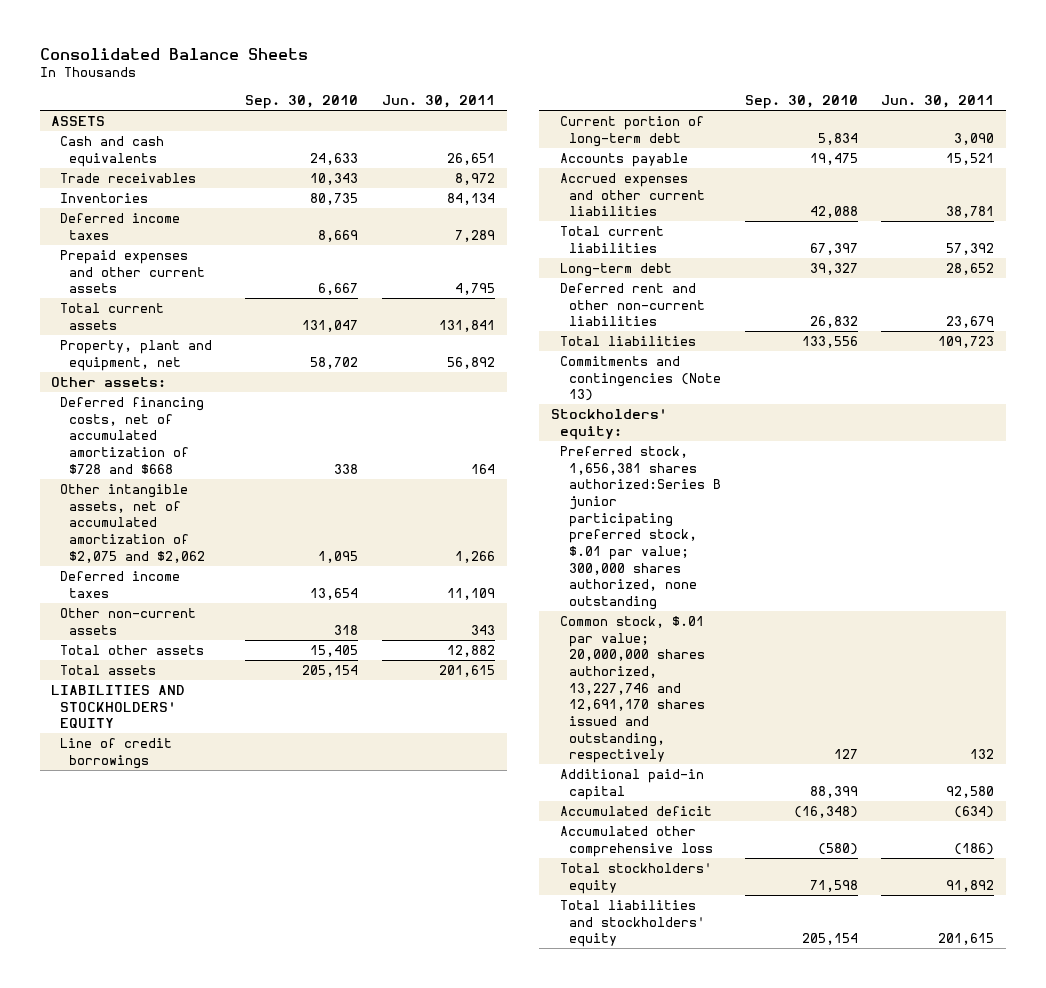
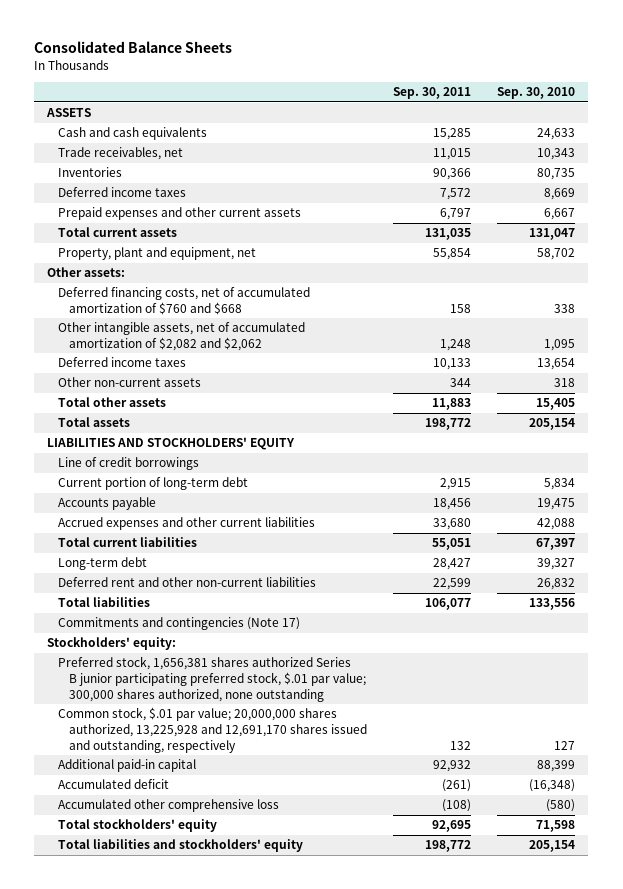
- | Sep. 30, 2010 | Jun. 30, 2011
+ | Sep. 30, 2011 | Sep. 30, 2010
- Trade receivables | 10,343 | 8,972
+ Trade receivables, net | 11,015 | 10,343
- Deferred financing costs, net of accumulated amortization of $728 and $668 | 338 | 164
- Other intangible assets, net of accumulated amortization of $2,075 and $2,062 | 1,095 | 1,266
+ Deferred financing costs, net of accumulated amortization of $760 and $668 | 158 | 338
+ Other intangible assets, net of accumulated amortization of $2,082 and $2,062 | 1,248 | 1,095
- Commitments and contingencies (Note 13)
+ Commitments and contingencies (Note 17)
- Preferred stock, 1,656,381 shares authorized:Series B junior participating preferred stock, $.01 par value; 300,000 shares authorized, none outstanding
- Common stock, $.01 par value; 20,000,000 shares authorized, 13,227,746 and 12,691,170 shares issued and outstanding, respectively | 127 | 132
+ Preferred stock, 1,656,381 shares authorized Series B junior participating preferred stock, $.01 par value; 300,000 shares authorized, none outstanding
+ Common stock, $.01 par value; 20,000,000 shares authorized, 13,225,928 and 12,691,170 shares issued and outstanding, respectively | 132 | 127

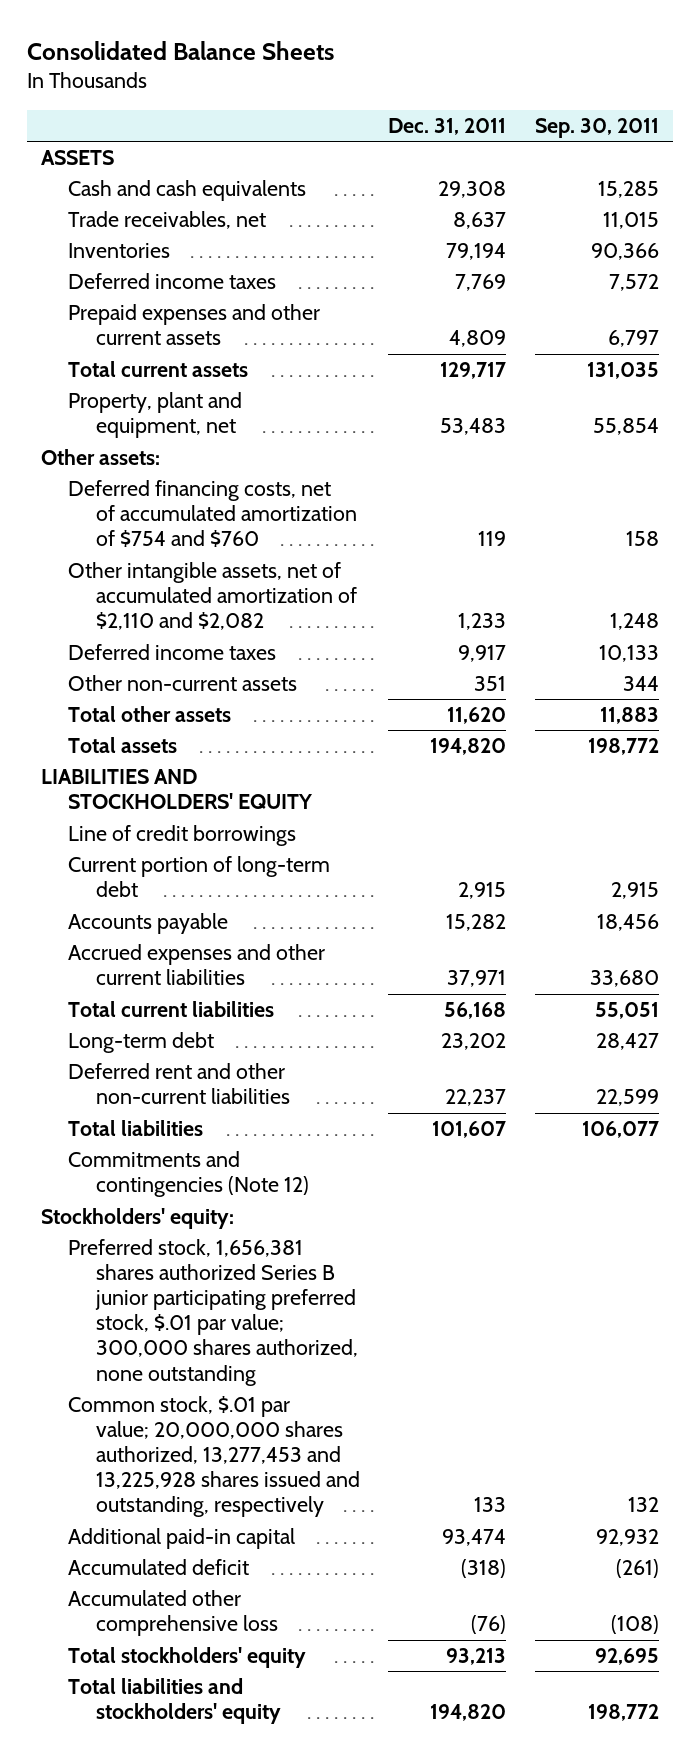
- | Sep. 30, 2011 | Sep. 30, 2010
+ | Dec. 31, 2011 | Sep. 30, 2011
- Deferred financing costs, net of accumulated amortization of $760 and $668 | 158 | 338
- Other intangible assets, net of accumulated amortization of $2,082 and $2,062 | 1,248 | 1,095
+ Deferred financing costs, net of accumulated amortization of $754 and $760 | 119 | 158
+ Other intangible assets, net of accumulated amortization of $2,110 and $2,082 | 1,233 | 1,248
- Commitments and contingencies (Note 17)
+ Commitments and contingencies (Note 12)
- Common stock, $.01 par value; 20,000,000 shares authorized, 13,225,928 and 12,691,170 shares issued and outstanding, respectively | 132 | 127
+ Common stock, $.01 par value; 20,000,000 shares authorized, 13,277,453 and 13,225,928 shares issued and outstanding, respectively | 133 | 132

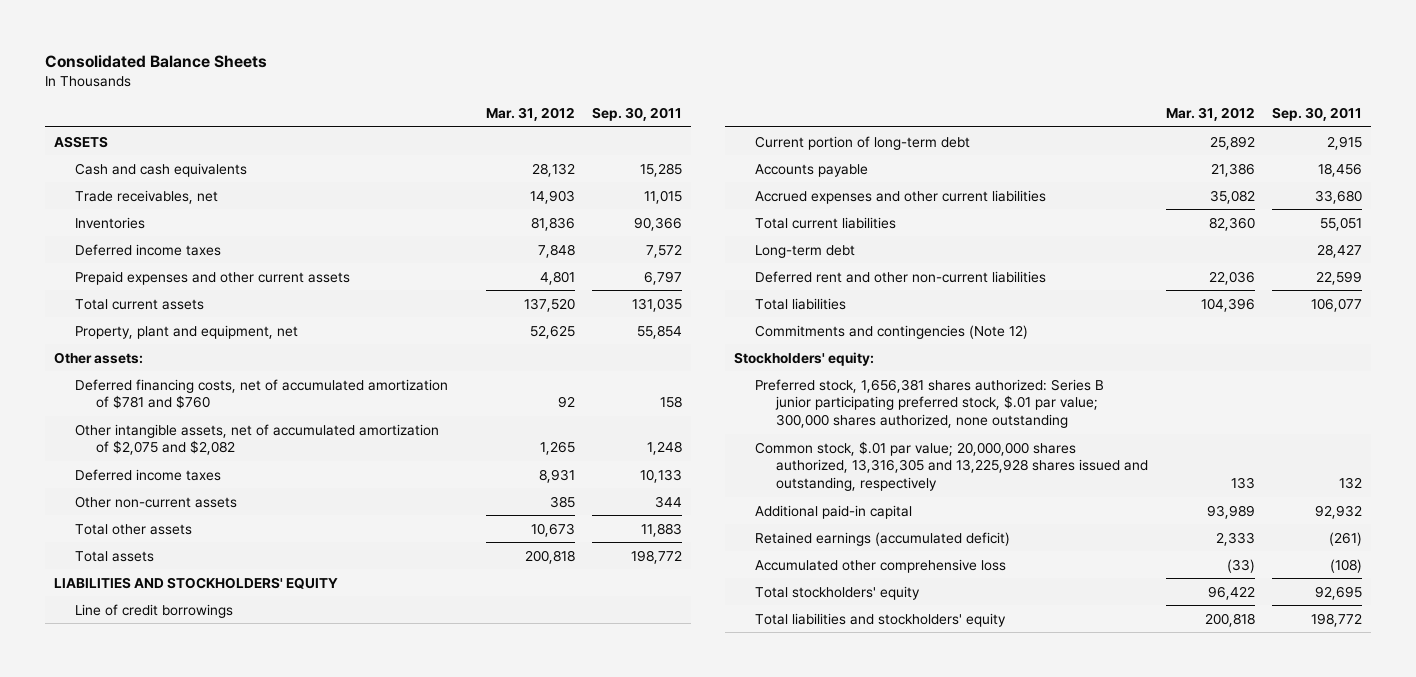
- | Dec. 31, 2011 | Sep. 30, 2011
+ | Mar. 31, 2012 | Sep. 30, 2011
- Deferred financing costs, net of accumulated amortization of $754 and $760 | 119 | 158
- Other intangible assets, net of accumulated amortization of $2,110 and $2,082 | 1,233 | 1,248
+ Deferred financing costs, net of accumulated amortization of $781 and $760 | 92 | 158
+ Other intangible assets, net of accumulated amortization of $2,075 and $2,082 | 1,265 | 1,248
- Preferred stock, 1,656,381 shares authorized Series B junior participating preferred stock, $.01 par value; 300,000 shares authorized, none outstanding
- Common stock, $.01 par value; 20,000,000 shares authorized, 13,277,453 and 13,225,928 shares issued and outstanding, respectively | 133 | 132
+ Preferred stock, 1,656,381 shares authorized: Series B junior participating preferred stock, $.01 par value; 300,000 shares authorized, none outstanding
+ Common stock, $.01 par value; 20,000,000 shares authorized, 13,316,305 and 13,225,928 shares issued and outstanding, respectively | 133 | 132
- Accumulated deficit | (318) | (261)
+ Retained earnings (accumulated deficit) | 2,333 | (261)

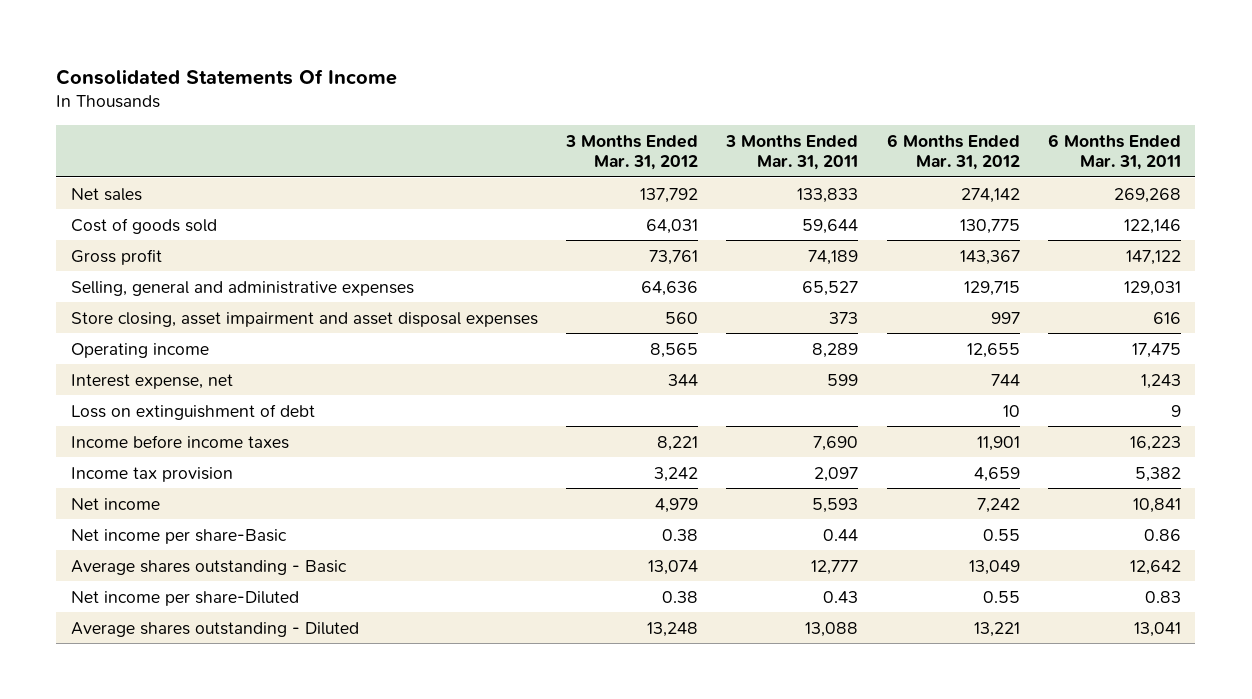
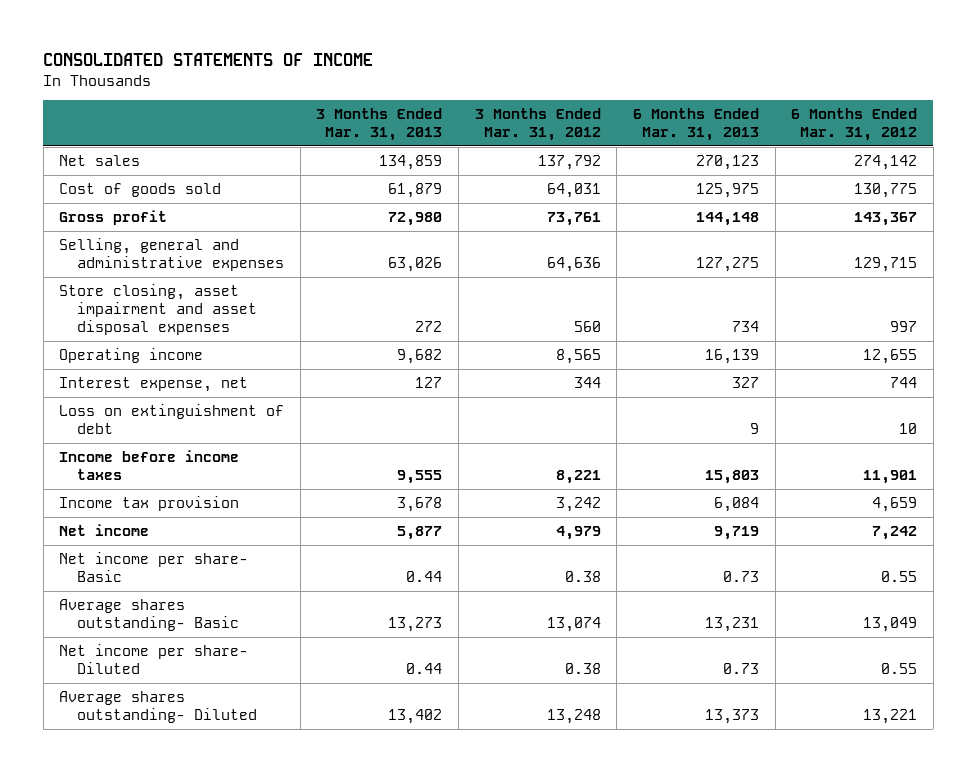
- Consolidated Statements Of Income
+ CONSOLIDATED STATEMENTS OF INCOME
- | 3 Months Ended Mar. 31, 2012 | 3 Months Ended Mar. 31, 2011 | 6 Months Ended Mar. 31, 2012 | 6 Months Ended Mar. 31, 2011
+ | 3 Months Ended Mar. 31, 2013 | 3 Months Ended Mar. 31, 2012 | 6 Months Ended Mar. 31, 2013 | 6 Months Ended Mar. 31, 2012
- Net income per share-Basic | 0.38 | 0.44 | 0.55 | 0.86
- Average shares outstanding - Basic | 13,074 | 12,777 | 13,049 | 12,642
- Net income per share-Diluted | 0.38 | 0.43 | 0.55 | 0.83
- Average shares outstanding - Diluted | 13,248 | 13,088 | 13,221 | 13,041
+ Net income per share- Basic | 0.44 | 0.38 | 0.73 | 0.55
+ Average shares outstanding- Basic | 13,273 | 13,074 | 13,231 | 13,049
+ Net income per share- Diluted | 0.44 | 0.38 | 0.73 | 0.55
+ Average shares outstanding- Diluted | 13,402 | 13,248 | 13,373 | 13,221

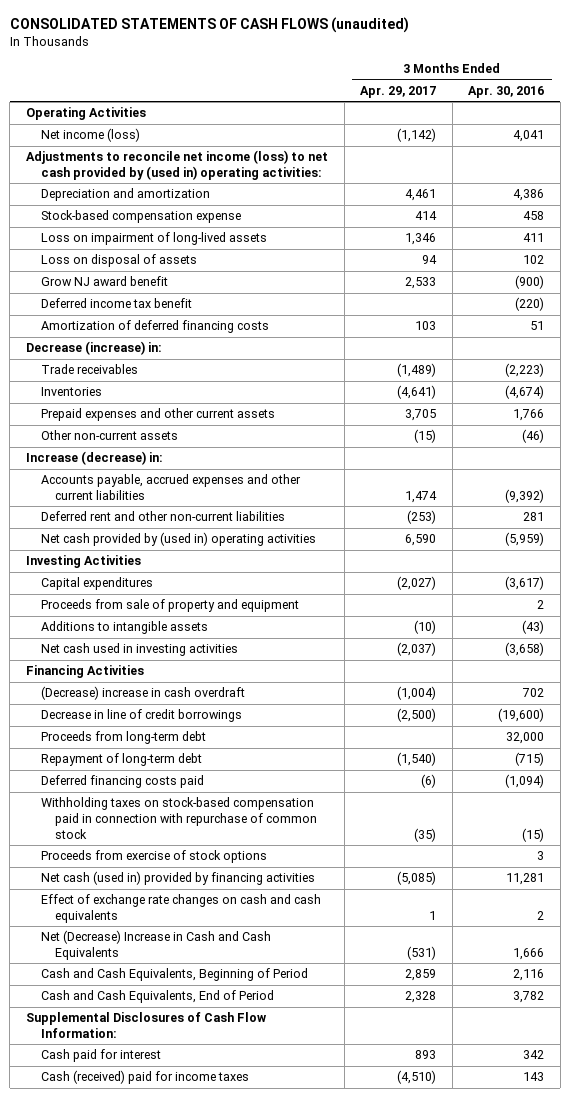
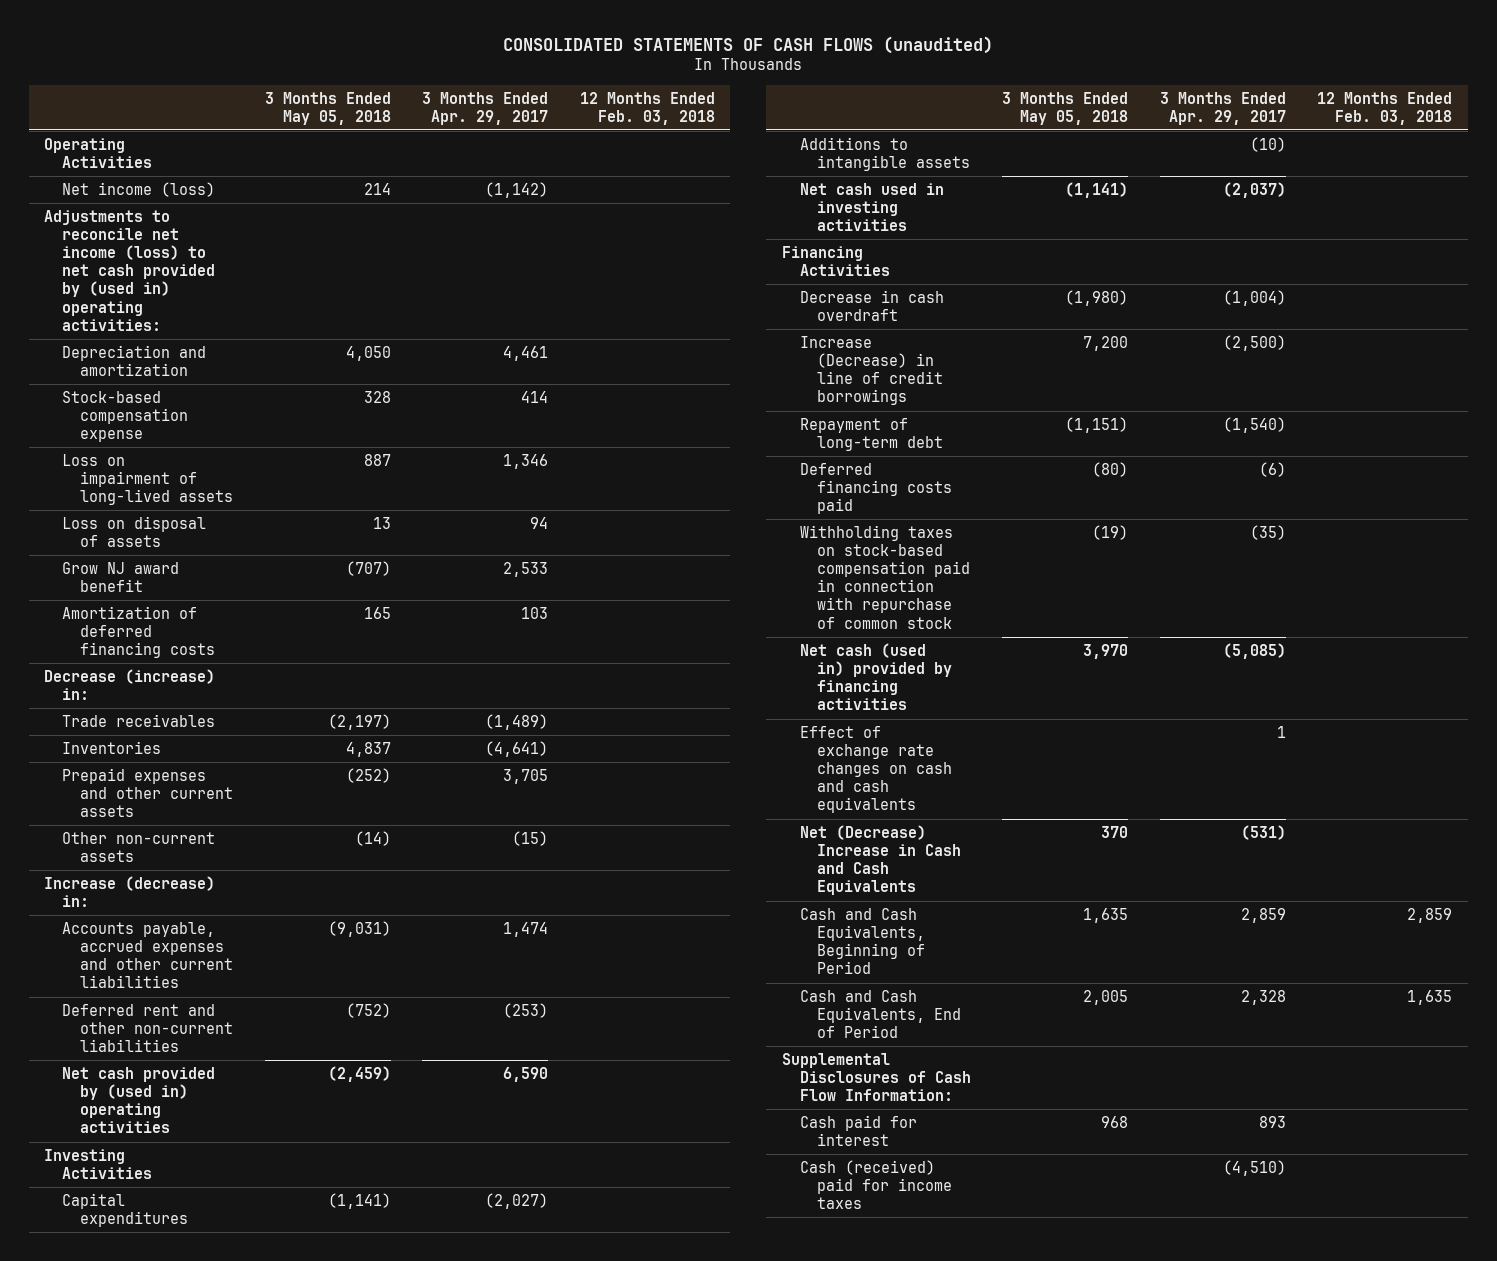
- | 3 Months Ended Apr. 29, 2017 | 3 Months Ended Apr. 30, 2016
+ | 3 Months Ended May 05, 2018 | 3 Months Ended Apr. 29, 2017 | 12 Months Ended Feb. 03, 2018
- Deferred income tax benefit | | (220)
- Proceeds from sale of property and equipment | | 2
- (Decrease) increase in cash overdraft | (1,004) | 702
- Decrease in line of credit borrowings | (2,500) | (19,600)
- Proceeds from long-term debt | | 32,000
+ Decrease in cash overdraft | (1,980) | (1,004) |
+ Increase (Decrease) in line of credit borrowings | 7,200 | (2,500) |
- Proceeds from exercise of stock options | | 3

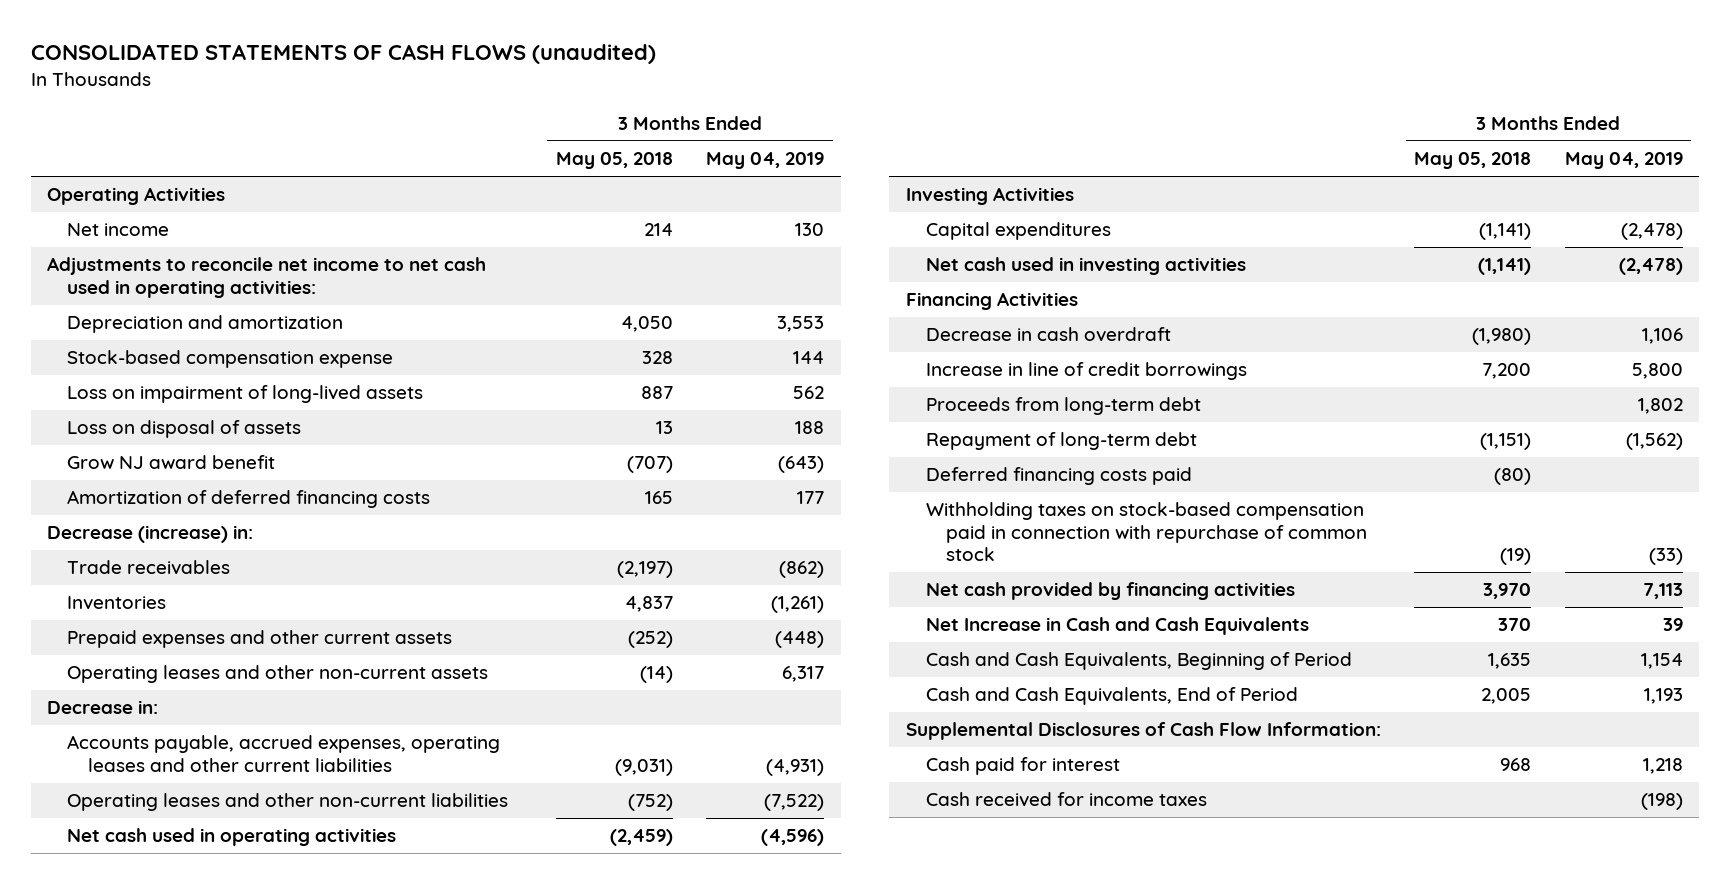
- | 3 Months Ended May 05, 2018 | 3 Months Ended Apr. 29, 2017 | 12 Months Ended Feb. 03, 2018
+ | 3 Months Ended May 05, 2018 | 3 Months Ended May 04, 2019
- Net income (loss) | 214 | (1,142) |
- Adjustments to reconcile net income (loss) to net cash provided by (used in) operating activities:
+ Net income | 214 | 130
+ Adjustments to reconcile net income to net cash used in operating activities:
- Other non-current assets | (14) | (15) |
- Increase (decrease) in:
- Accounts payable, accrued expenses and other current liabilities | (9,031) | 1,474 |
- Deferred rent and other non-current liabilities | (752) | (253) |
- Net cash provided by (used in) operating activities | (2,459) | 6,590 |
+ Operating leases and other non-current assets | (14) | 6,317
+ Decrease in:
+ Accounts payable, accrued expenses, operating leases and other current liabilities | (9,031) | (4,931)
+ Operating leases and other non-current liabilities | (752) | (7,522)
+ Net cash used in operating activities | (2,459) | (4,596)
- Additions to intangible assets | | (10) |
- Increase (Decrease) in line of credit borrowings | 7,200 | (2,500) |
+ Increase in line of credit borrowings | 7,200 | 5,800
+ Proceeds from long-term debt | | 1,802
- Net cash (used in) provided by financing activities | 3,970 | (5,085) |
- Effect of exchange rate changes on cash and cash equivalents | | 1 |
- Net (Decrease) Increase in Cash and Cash Equivalents | 370 | (531) |
+ Net cash provided by financing activities | 3,970 | 7,113
+ Net Increase in Cash and Cash Equivalents | 370 | 39
- Cash (received) paid for income taxes | | (4,510) |
+ Cash received for income taxes | | (198)

